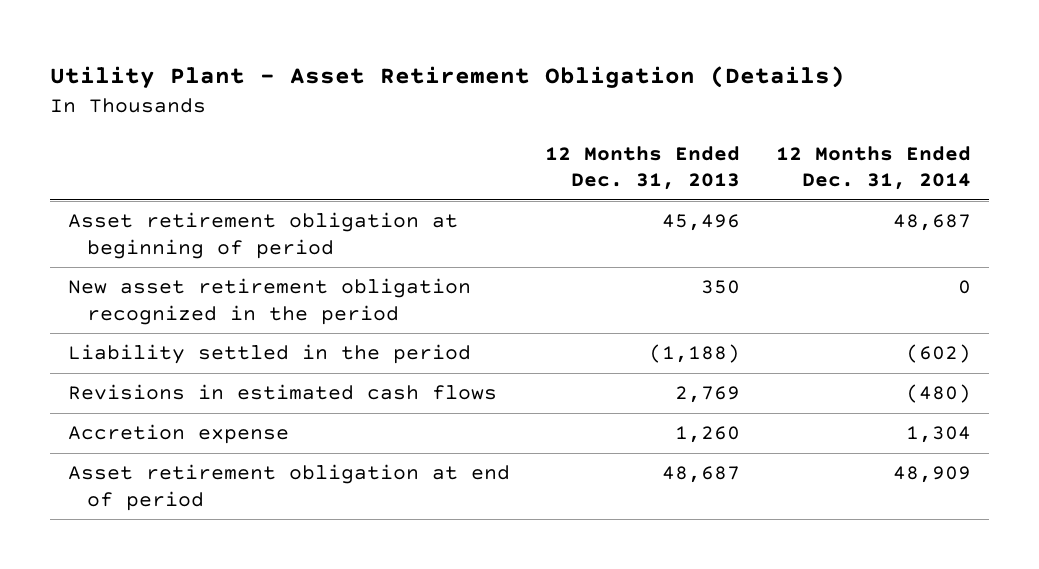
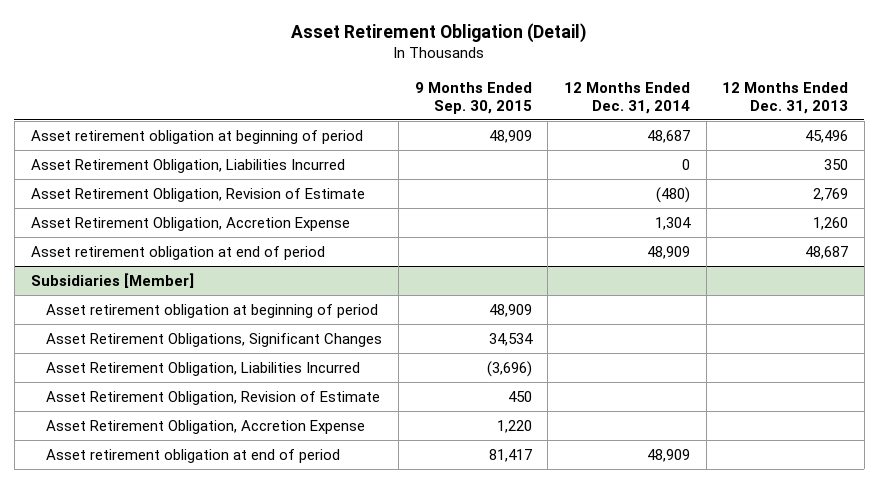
- Utility Plant - Asset Retirement Obligation (Details)
+ Asset Retirement Obligation (Detail)
- | 12 Months Ended Dec. 31, 2013 | 12 Months Ended Dec. 31, 2014
+ | 9 Months Ended Sep. 30, 2015 | 12 Months Ended Dec. 31, 2014 | 12 Months Ended Dec. 31, 2013
- New asset retirement obligation recognized in the period | 350 | 0
- Liability settled in the period | (1,188) | (602)
- Revisions in estimated cash flows | 2,769 | (480)
- Accretion expense | 1,260 | 1,304
+ Asset Retirement Obligation, Liabilities Incurred | | 0 | 350
+ Asset Retirement Obligation, Revision of Estimate | | (480) | 2,769
+ Asset Retirement Obligation, Accretion Expense | | 1,304 | 1,260
+ Subsidiaries [Member]
+ Asset retirement obligation at beginning of period | 48,909 | |
+ Asset Retirement Obligations, Significant Changes | 34,534 | |
+ Asset Retirement Obligation, Liabilities Incurred | (3,696) | |
+ Asset Retirement Obligation, Revision of Estimate | 450 | |
+ Asset Retirement Obligation, Accretion Expense | 1,220 | |
+ Asset retirement obligation at end of period | 81,417 | 48,909 |

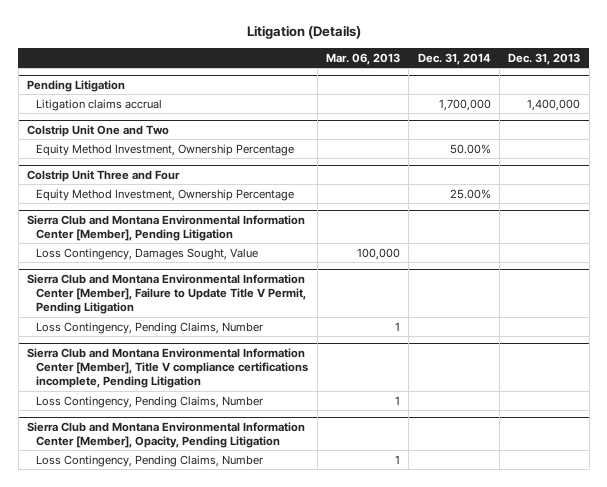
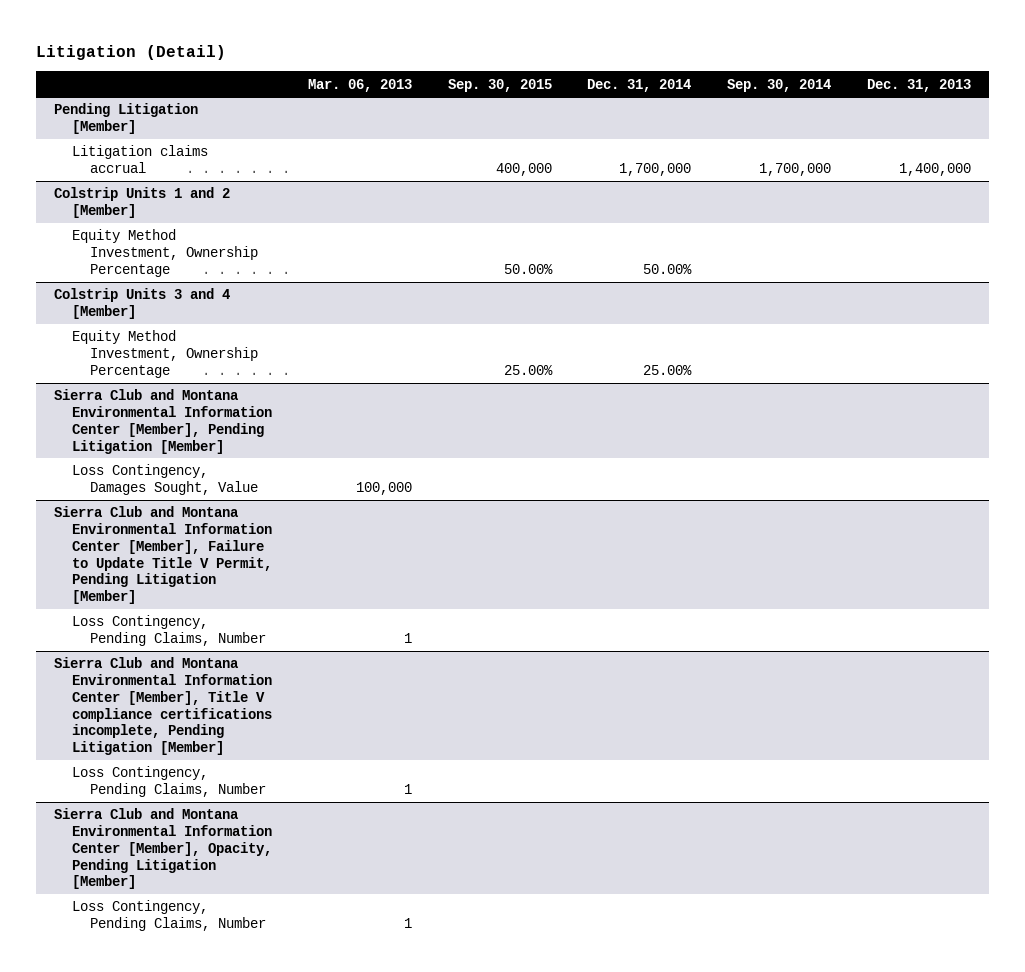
- Litigation (Details)
+ Litigation (Detail)
- | Mar. 06, 2013 | Dec. 31, 2014 | Dec. 31, 2013
+ | Mar. 06, 2013 | Sep. 30, 2015 | Dec. 31, 2014 | Sep. 30, 2014 | Dec. 31, 2013
- Pending Litigation
+ Pending Litigation [Member]
- Colstrip Unit One and Two
+ Colstrip Units 1 and 2 [Member]
- Colstrip Unit Three and Four
+ Colstrip Units 3 and 4 [Member]
- Sierra Club and Montana Environmental Information Center [Member], Pending Litigation
+ Sierra Club and Montana Environmental Information Center [Member], Pending Litigation [Member]
- Sierra Club and Montana Environmental Information Center [Member], Failure to Update Title V Permit, Pending Litigation
+ Sierra Club and Montana Environmental Information Center [Member], Failure to Update Title V Permit, Pending Litigation [Member]
- Sierra Club and Montana Environmental Information Center [Member], Title V compliance certifications incomplete, Pending Litigation
+ Sierra Club and Montana Environmental Information Center [Member], Title V compliance certifications incomplete, Pending Litigation [Member]
- Sierra Club and Montana Environmental Information Center [Member], Opacity, Pending Litigation
+ Sierra Club and Montana Environmental Information Center [Member], Opacity, Pending Litigation [Member]

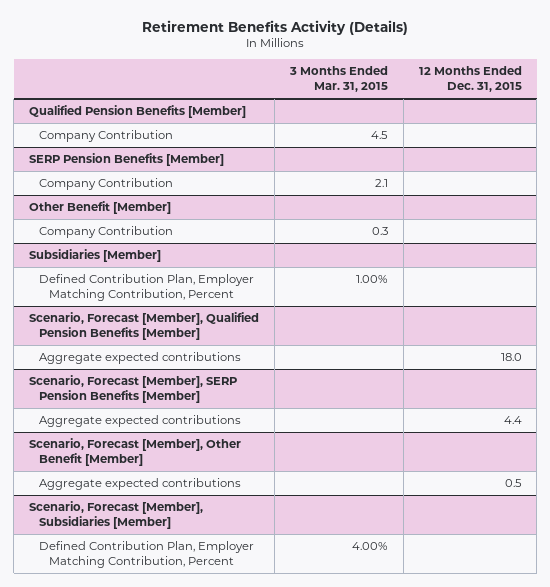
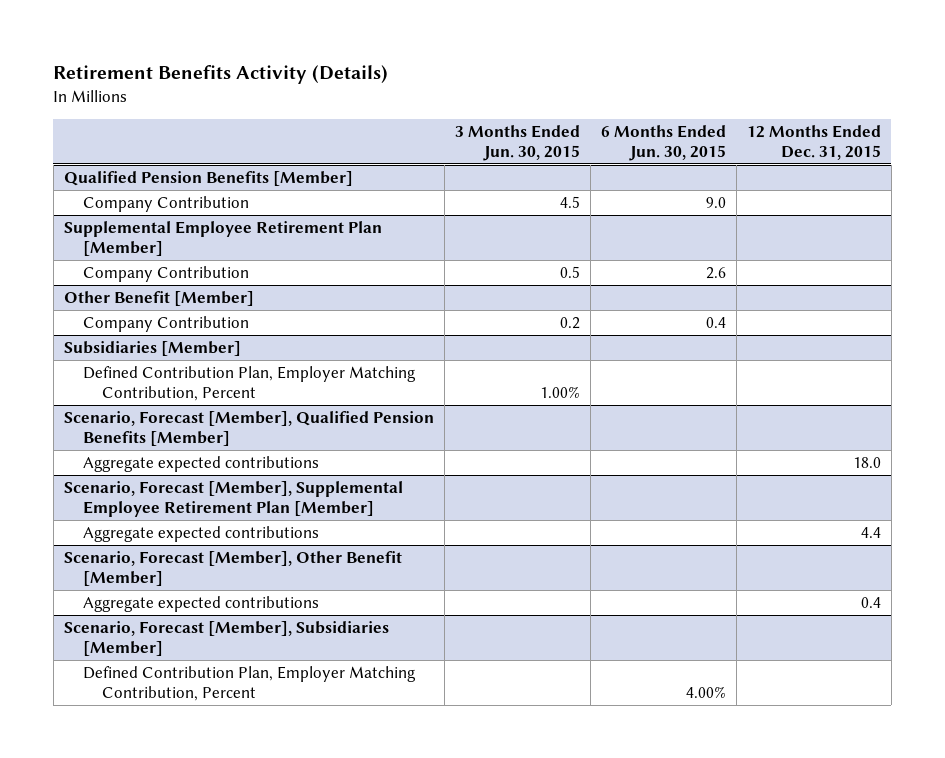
- | 3 Months Ended Mar. 31, 2015 | 12 Months Ended Dec. 31, 2015
+ | 3 Months Ended Jun. 30, 2015 | 6 Months Ended Jun. 30, 2015 | 12 Months Ended Dec. 31, 2015
- SERP Pension Benefits [Member]
- Company Contribution | 2.1 |
+ Supplemental Employee Retirement Plan [Member]
+ Company Contribution | 0.5 | 2.6 |
- Scenario, Forecast [Member], SERP Pension Benefits [Member]
+ Scenario, Forecast [Member], Supplemental Employee Retirement Plan [Member]
@ Scenario, Forecast [Member], Other Benefit [Member]
- Aggregate expected contributions | | 0.5
+ Aggregate expected contributions | | | 0.4

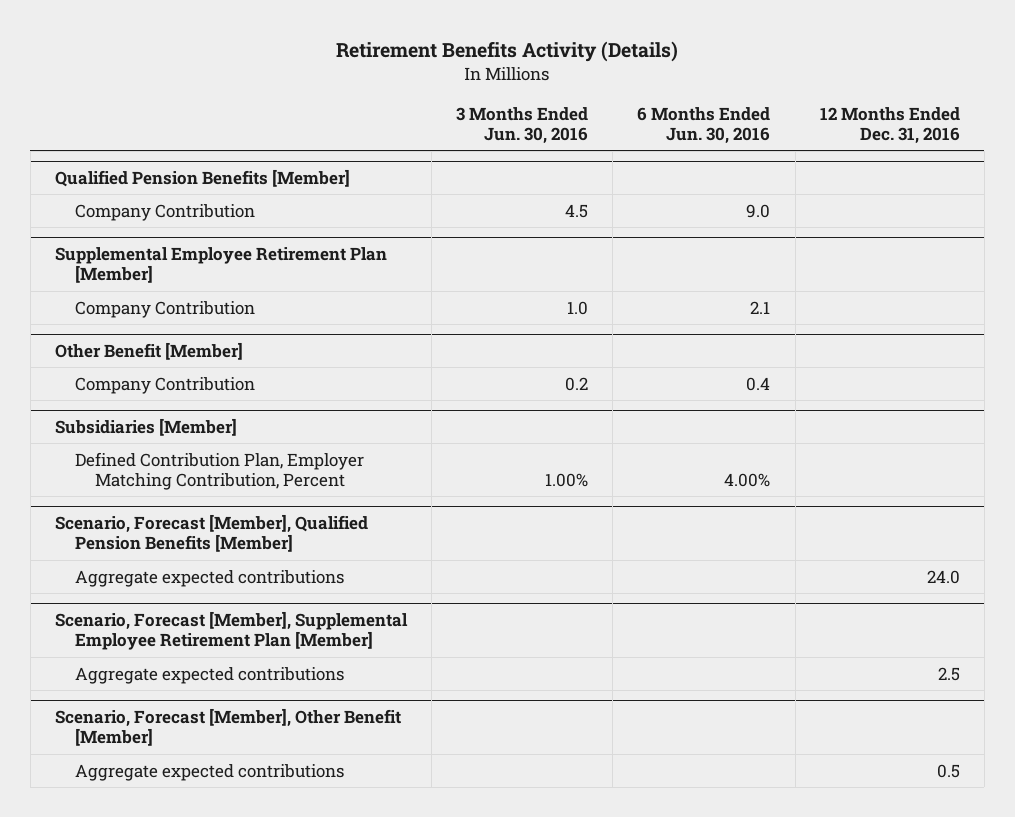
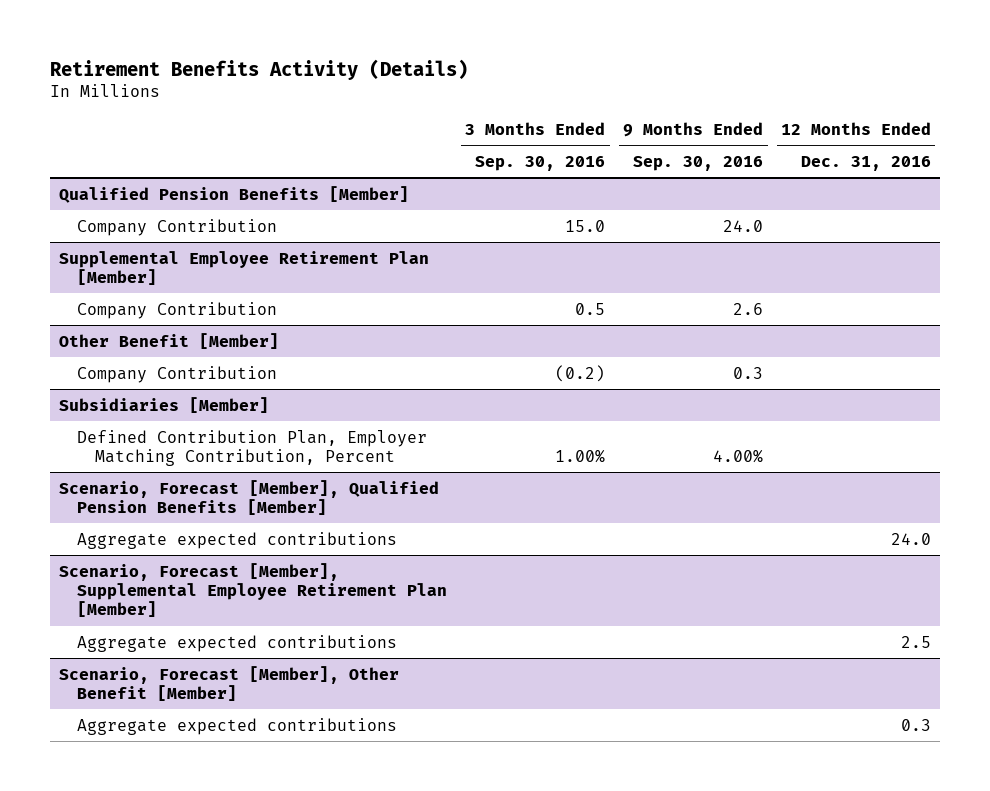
- | 3 Months Ended Jun. 30, 2016 | 6 Months Ended Jun. 30, 2016 | 12 Months Ended Dec. 31, 2016
+ | 3 Months Ended Sep. 30, 2016 | 9 Months Ended Sep. 30, 2016 | 12 Months Ended Dec. 31, 2016
@ Scenario, Forecast [Member], Other Benefit [Member]
- Aggregate expected contributions | | | 0.5
+ Aggregate expected contributions | | | 0.3

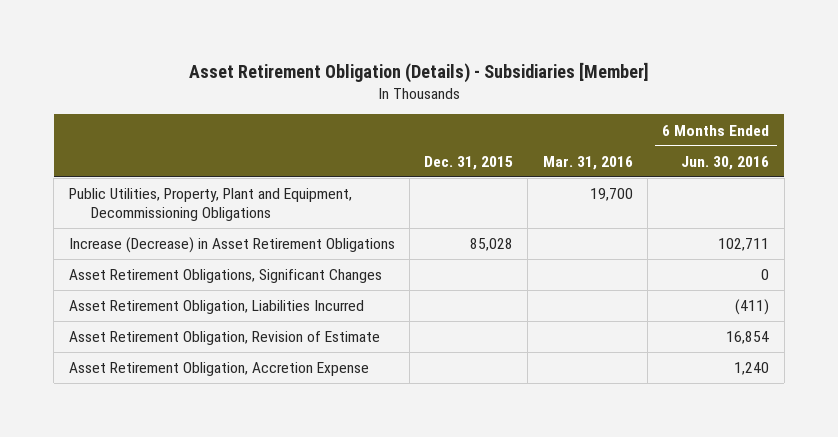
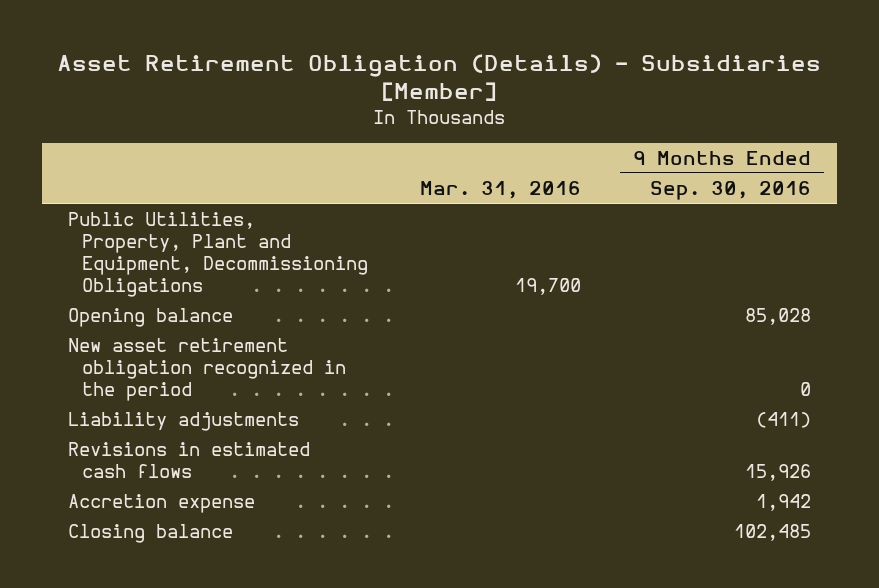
- | Dec. 31, 2015 | Mar. 31, 2016 | 6 Months Ended Jun. 30, 2016
+ | Mar. 31, 2016 | 9 Months Ended Sep. 30, 2016
- Increase (Decrease) in Asset Retirement Obligations | 85,028 | | 102,711
- Asset Retirement Obligations, Significant Changes | | | 0
- Asset Retirement Obligation, Liabilities Incurred | | | (411)
- Asset Retirement Obligation, Revision of Estimate | | | 16,854
- Asset Retirement Obligation, Accretion Expense | | | 1,240
+ Opening balance | | 85,028
+ New asset retirement obligation recognized in the period | | 0
+ Liability adjustments | | (411)
+ Revisions in estimated cash flows | | 15,926
+ Accretion expense | | 1,942
+ Closing balance | | 102,485

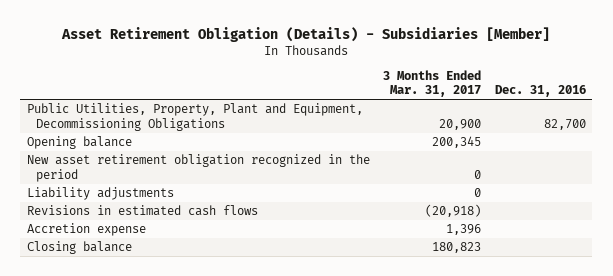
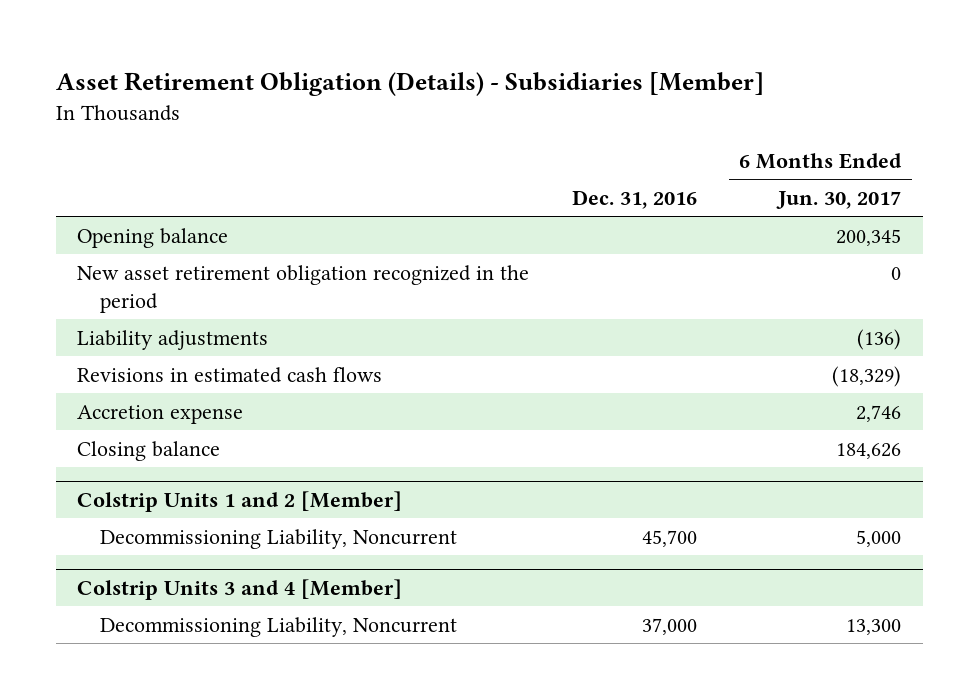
- | 3 Months Ended Mar. 31, 2017 | Dec. 31, 2016
+ | Dec. 31, 2016 | 6 Months Ended Jun. 30, 2017
- Public Utilities, Property, Plant and Equipment, Decommissioning Obligations | 20,900 | 82,700
+ Colstrip Units 1 and 2 [Member]
+ Decommissioning Liability, Noncurrent | 45,700 | 5,000
+ Colstrip Units 3 and 4 [Member]
+ Decommissioning Liability, Noncurrent | 37,000 | 13,300

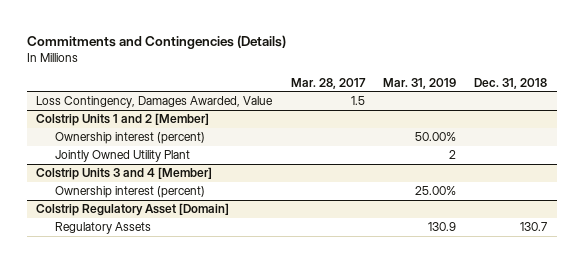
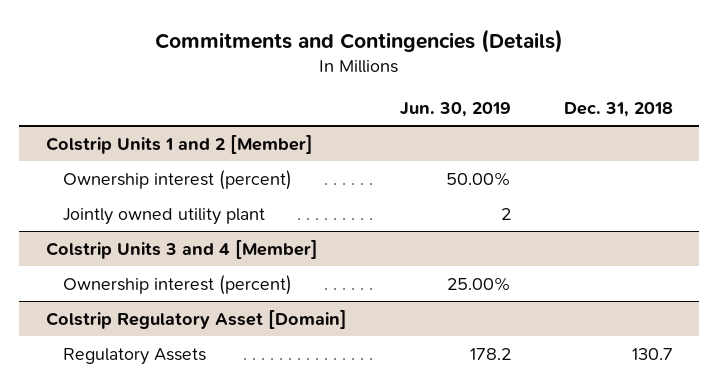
- | Mar. 28, 2017 | Mar. 31, 2019 | Dec. 31, 2018
+ | Jun. 30, 2019 | Dec. 31, 2018
- Loss Contingency, Damages Awarded, Value | 1.5 | |
@ Colstrip Units 1 and 2 [Member]
- Jointly Owned Utility Plant | | 2 |
+ Jointly owned utility plant | 2 |

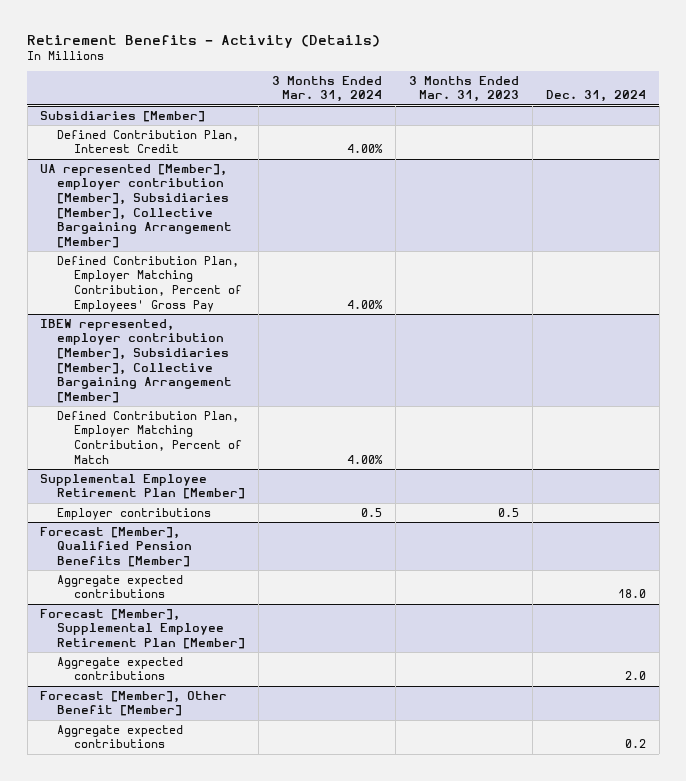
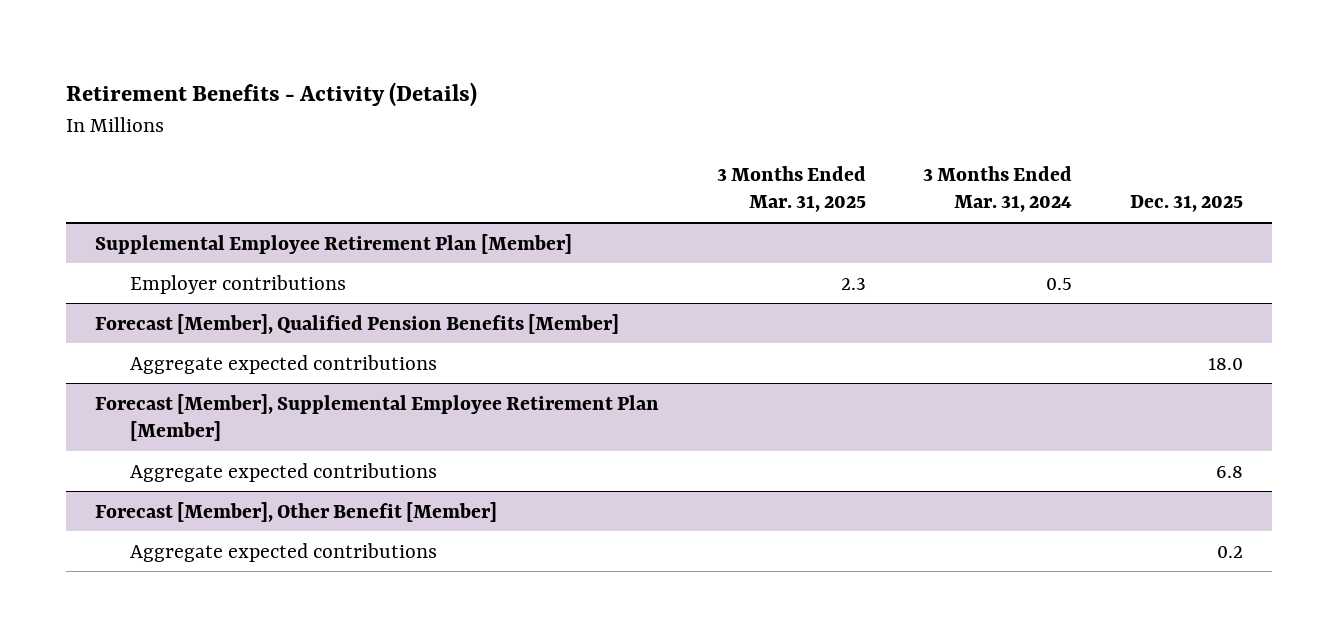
- | 3 Months Ended Mar. 31, 2024 | 3 Months Ended Mar. 31, 2023 | Dec. 31, 2024
+ | 3 Months Ended Mar. 31, 2025 | 3 Months Ended Mar. 31, 2024 | Dec. 31, 2025
- Subsidiaries [Member]
- Defined Contribution Plan, Interest Credit | 4.00% | |
- UA represented [Member], employer contribution [Member], Subsidiaries [Member], Collective Bargaining Arrangement [Member]
- Defined Contribution Plan, Employer Matching Contribution, Percent of Employees' Gross Pay | 4.00% | |
- IBEW represented, employer contribution [Member], Subsidiaries [Member], Collective Bargaining Arrangement [Member]
- Defined Contribution Plan, Employer Matching Contribution, Percent of Match | 4.00% | |

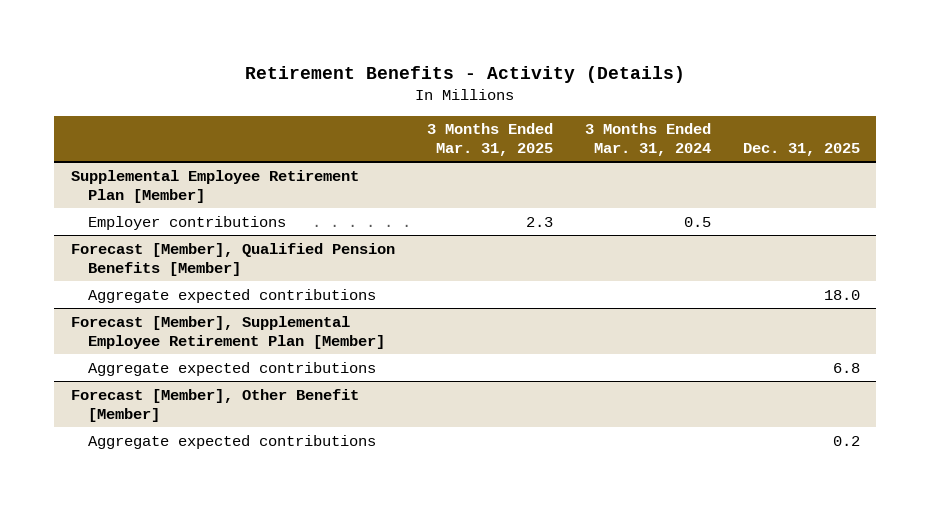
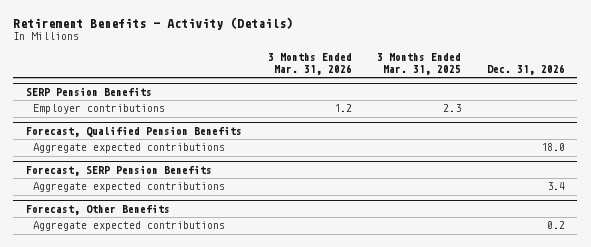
- | 3 Months Ended Mar. 31, 2025 | 3 Months Ended Mar. 31, 2024 | Dec. 31, 2025
+ | 3 Months Ended Mar. 31, 2026 | 3 Months Ended Mar. 31, 2025 | Dec. 31, 2026
- Supplemental Employee Retirement Plan [Member]
+ SERP Pension Benefits
- Forecast [Member], Qualified Pension Benefits [Member]
+ Forecast, Qualified Pension Benefits
- Forecast [Member], Supplemental Employee Retirement Plan [Member]
- Aggregate expected contributions | | | 6.8
- Forecast [Member], Other Benefit [Member]
+ Forecast, SERP Pension Benefits
+ Aggregate expected contributions | | | 3.4
+ Forecast, Other Benefits

